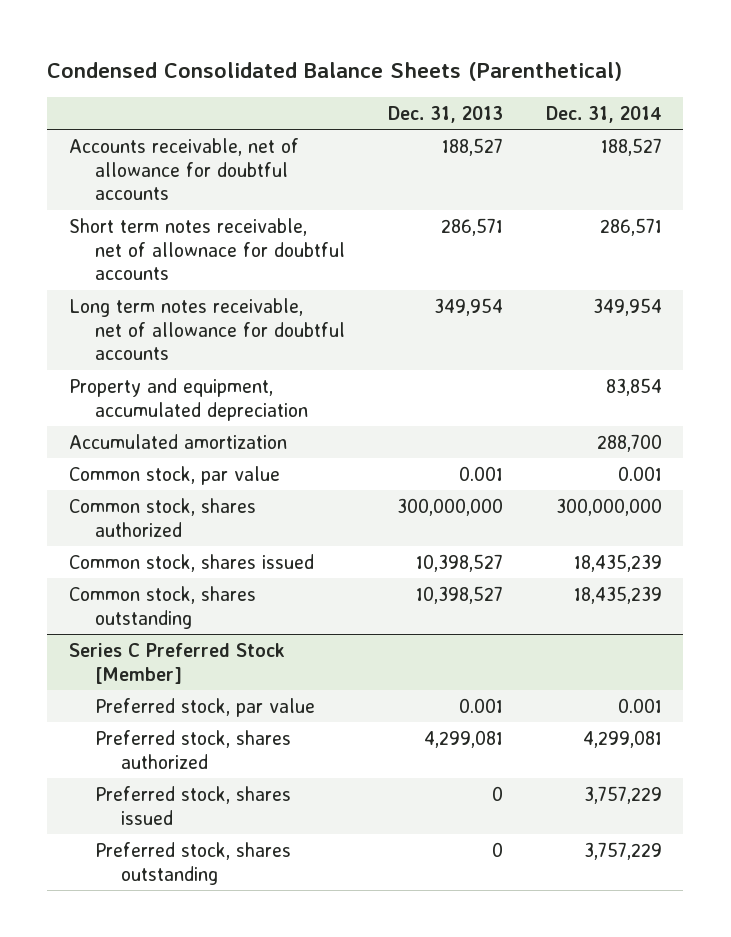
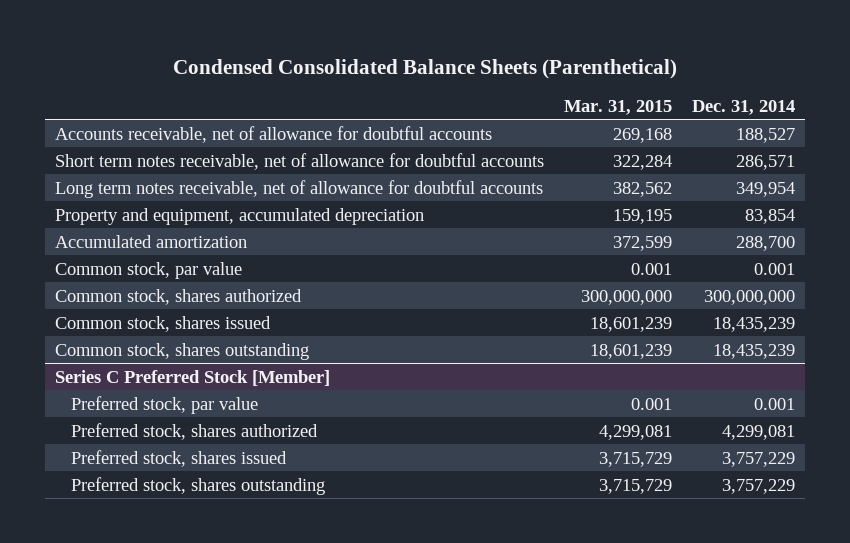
- | Dec. 31, 2013 | Dec. 31, 2014
+ | Mar. 31, 2015 | Dec. 31, 2014
- Short term notes receivable, net of allownace for doubtful accounts | 286,571 | 286,571
+ Short term notes receivable, net of allowance for doubtful accounts | 322,284 | 286,571

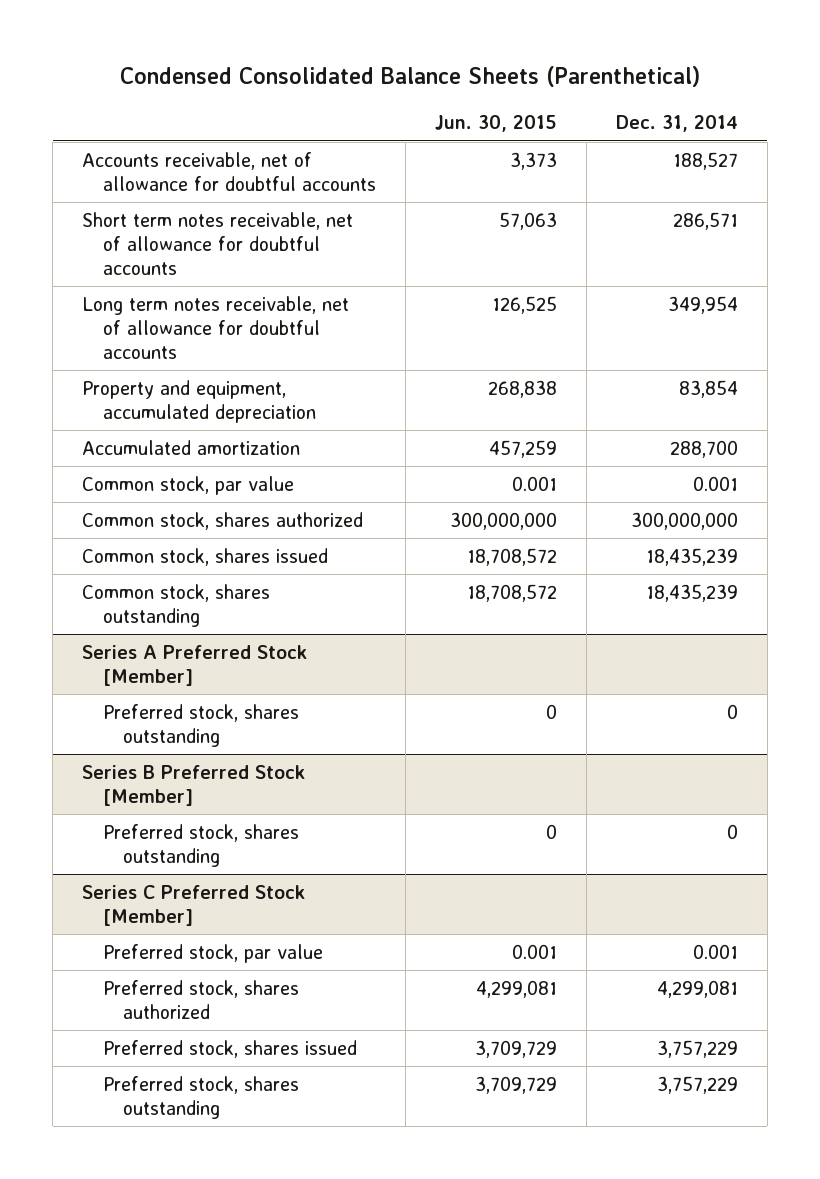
- | Mar. 31, 2015 | Dec. 31, 2014
+ | Jun. 30, 2015 | Dec. 31, 2014
+ Series A Preferred Stock [Member]
+ Preferred stock, shares outstanding | 0 | 0
+ Series B Preferred Stock [Member]
+ Preferred stock, shares outstanding | 0 | 0

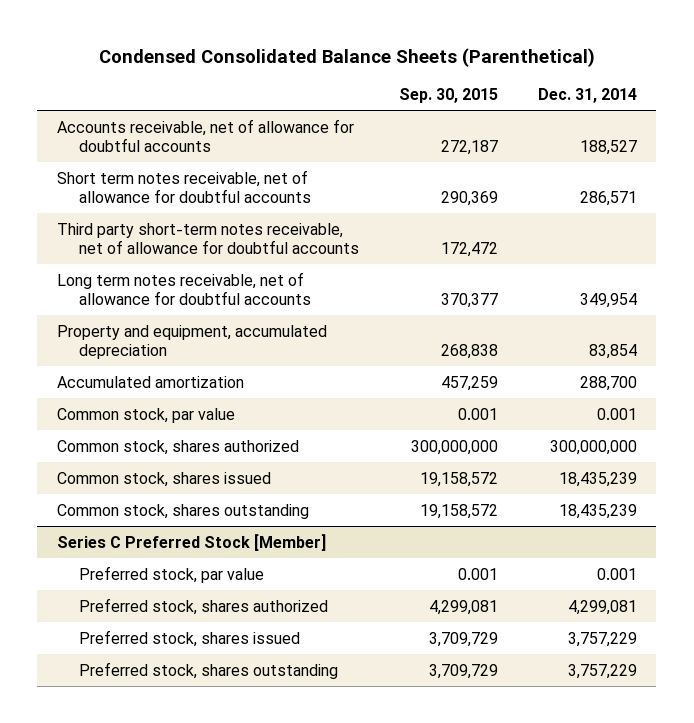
- | Jun. 30, 2015 | Dec. 31, 2014
+ | Sep. 30, 2015 | Dec. 31, 2014
+ Third party short-term notes receivable, net of allowance for doubtful accounts | 172,472 |
- Series A Preferred Stock [Member]
- Preferred stock, shares outstanding | 0 | 0
- Series B Preferred Stock [Member]
- Preferred stock, shares outstanding | 0 | 0

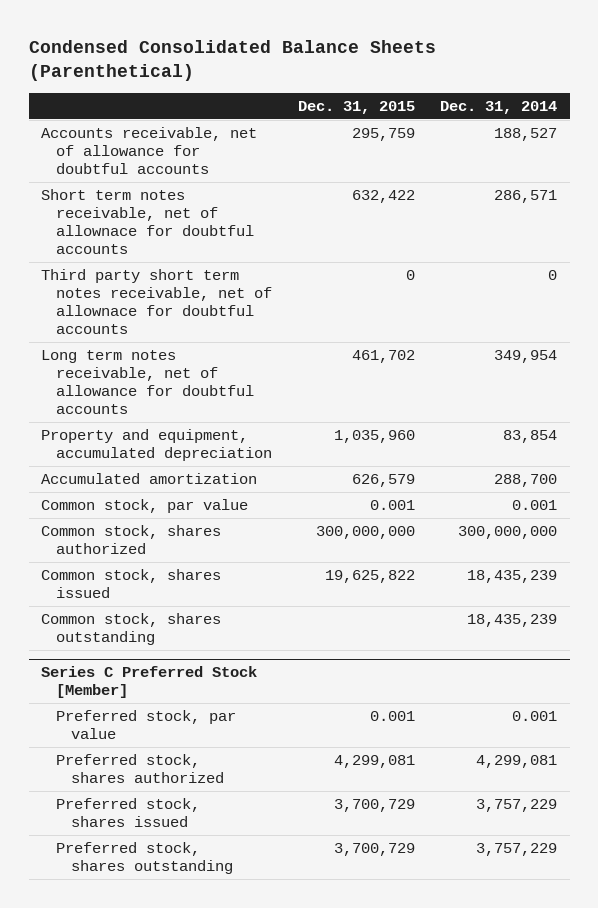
- | Sep. 30, 2015 | Dec. 31, 2014
+ | Dec. 31, 2015 | Dec. 31, 2014
- Short term notes receivable, net of allowance for doubtful accounts | 290,369 | 286,571
- Third party short-term notes receivable, net of allowance for doubtful accounts | 172,472 |
+ Short term notes receivable, net of allownace for doubtful accounts | 632,422 | 286,571
+ Third party short term notes receivable, net of allownace for doubtful accounts | 0 | 0

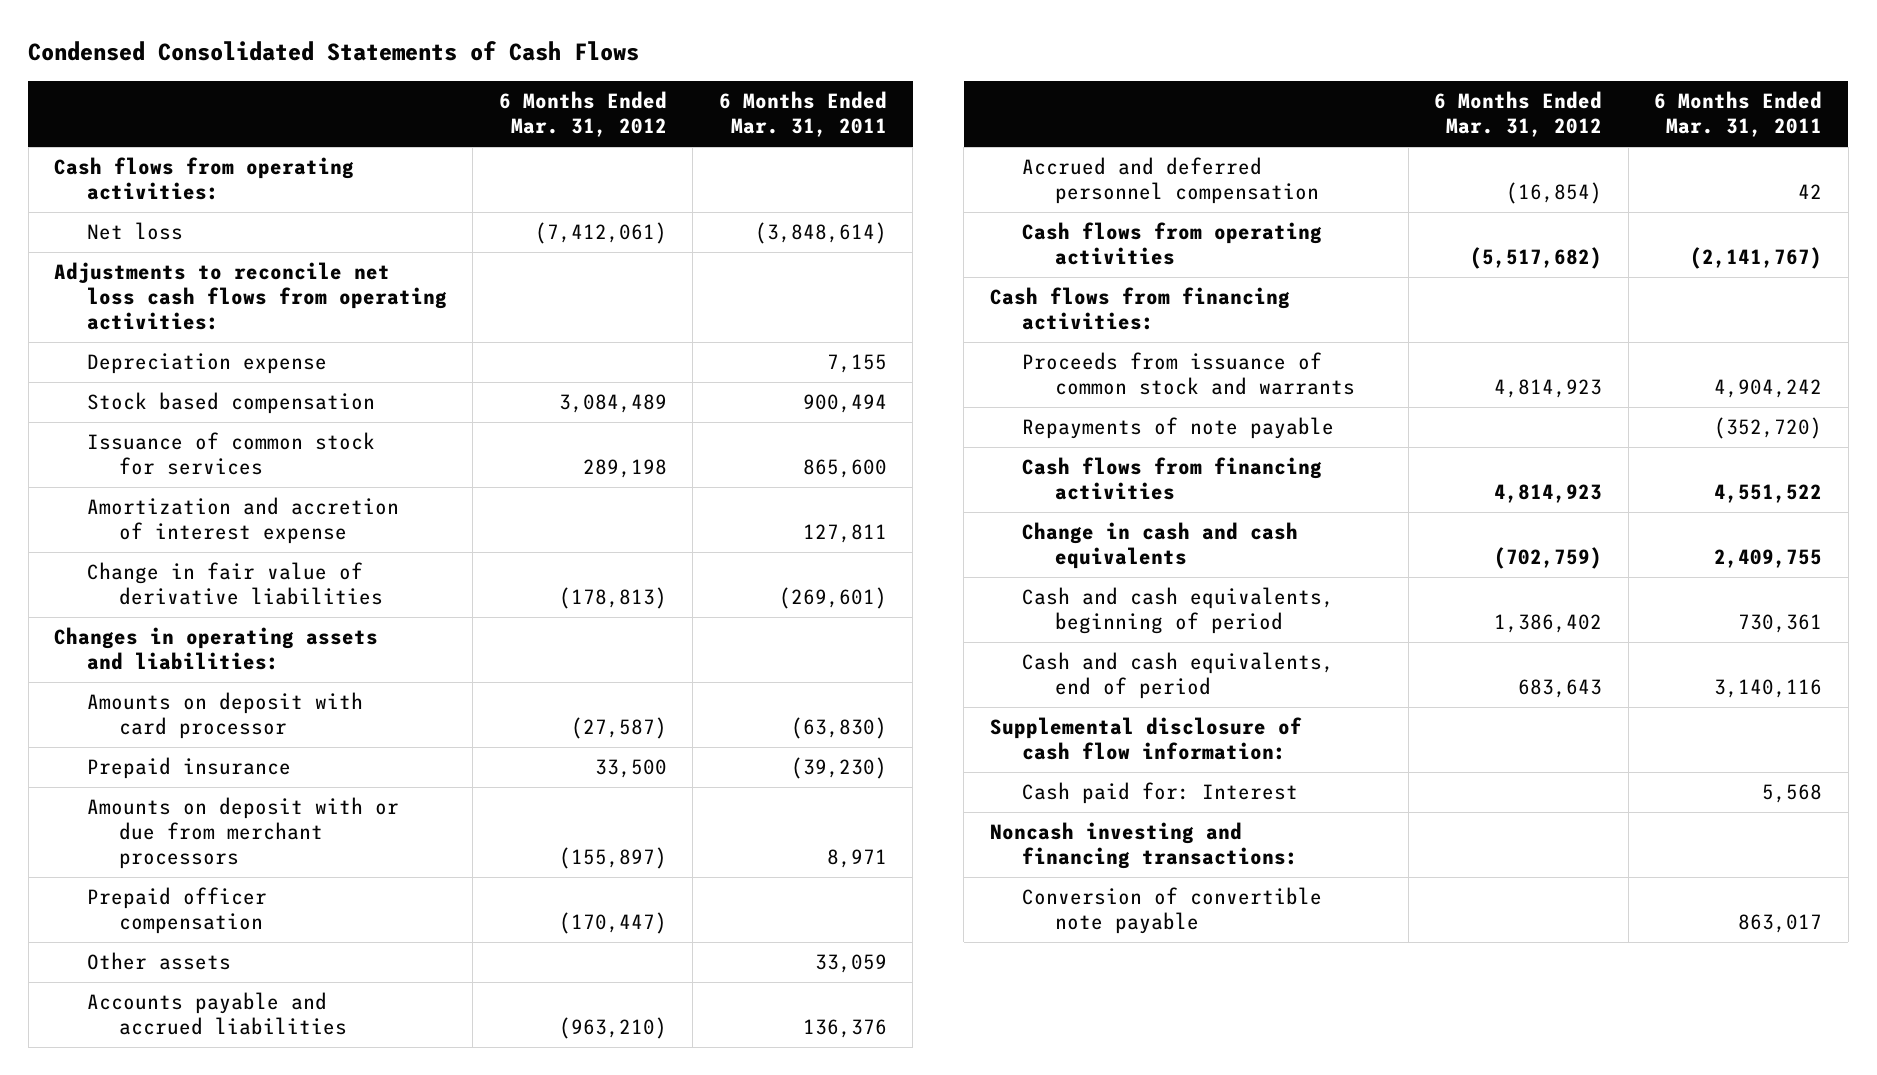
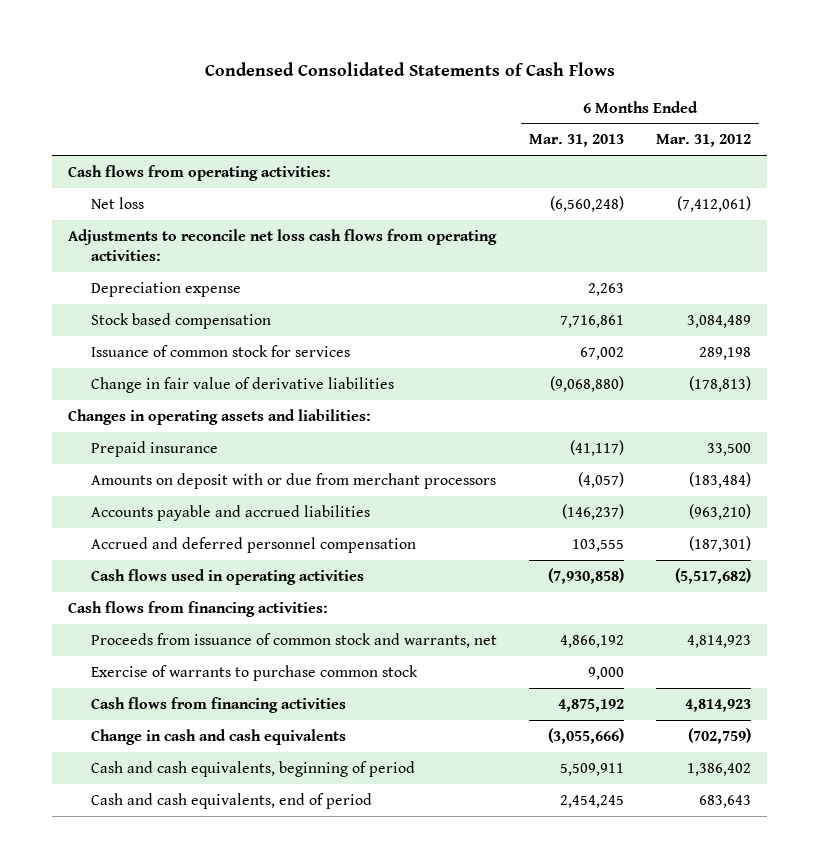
- | 6 Months Ended Mar. 31, 2012 | 6 Months Ended Mar. 31, 2011
+ | 6 Months Ended Mar. 31, 2013 | 6 Months Ended Mar. 31, 2012
- Amortization and accretion of interest expense | | 127,811
- Amounts on deposit with card processor | (27,587) | (63,830)
- Amounts on deposit with or due from merchant processors | (155,897) | 8,971
- Prepaid officer compensation | (170,447) |
- Other assets | | 33,059
+ Amounts on deposit with or due from merchant processors | (4,057) | (183,484)
- Accrued and deferred personnel compensation | (16,854) | 42
- Cash flows from operating activities | (5,517,682) | (2,141,767)
+ Accrued and deferred personnel compensation | 103,555 | (187,301)
+ Cash flows used in operating activities | (7,930,858) | (5,517,682)
- Proceeds from issuance of common stock and warrants | 4,814,923 | 4,904,242
- Repayments of note payable | | (352,720)
+ Proceeds from issuance of common stock and warrants, net | 4,866,192 | 4,814,923
+ Exercise of warrants to purchase common stock | 9,000 |
- Supplemental disclosure of cash flow information:
- Cash paid for: Interest | | 5,568
- Noncash investing and financing transactions:
- Conversion of convertible note payable | | 863,017

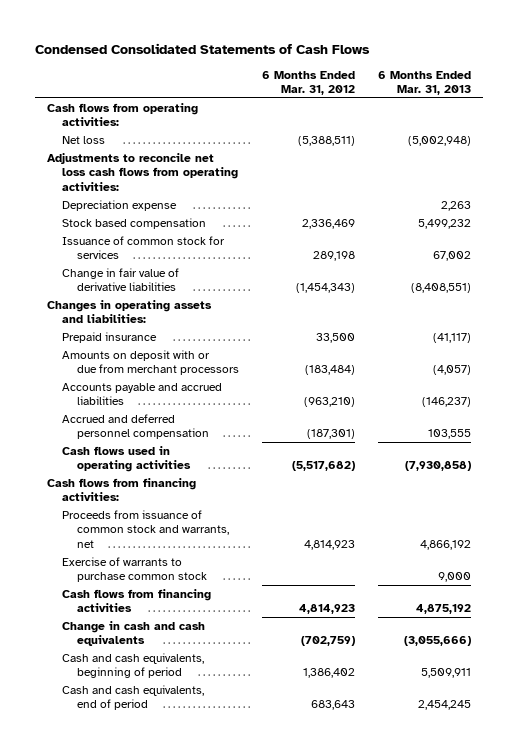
- | 6 Months Ended Mar. 31, 2013 | 6 Months Ended Mar. 31, 2012
+ | 6 Months Ended Mar. 31, 2012 | 6 Months Ended Mar. 31, 2013
- Net loss | (6,560,248) | (7,412,061)
+ Net loss | (5,388,511) | (5,002,948)
- Stock based compensation | 7,716,861 | 3,084,489
+ Stock based compensation | 2,336,469 | 5,499,232
- Change in fair value of derivative liabilities | (9,068,880) | (178,813)
+ Change in fair value of derivative liabilities | (1,454,343) | (8,408,551)

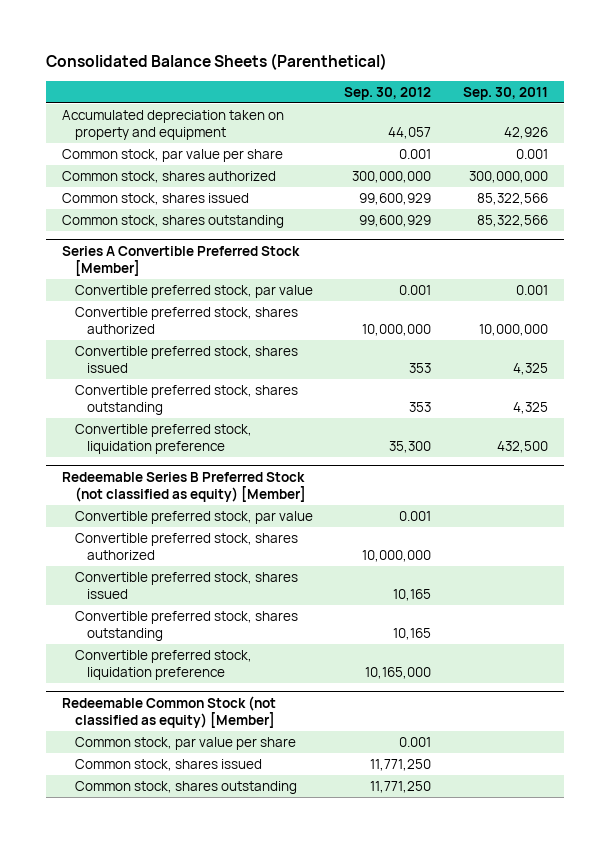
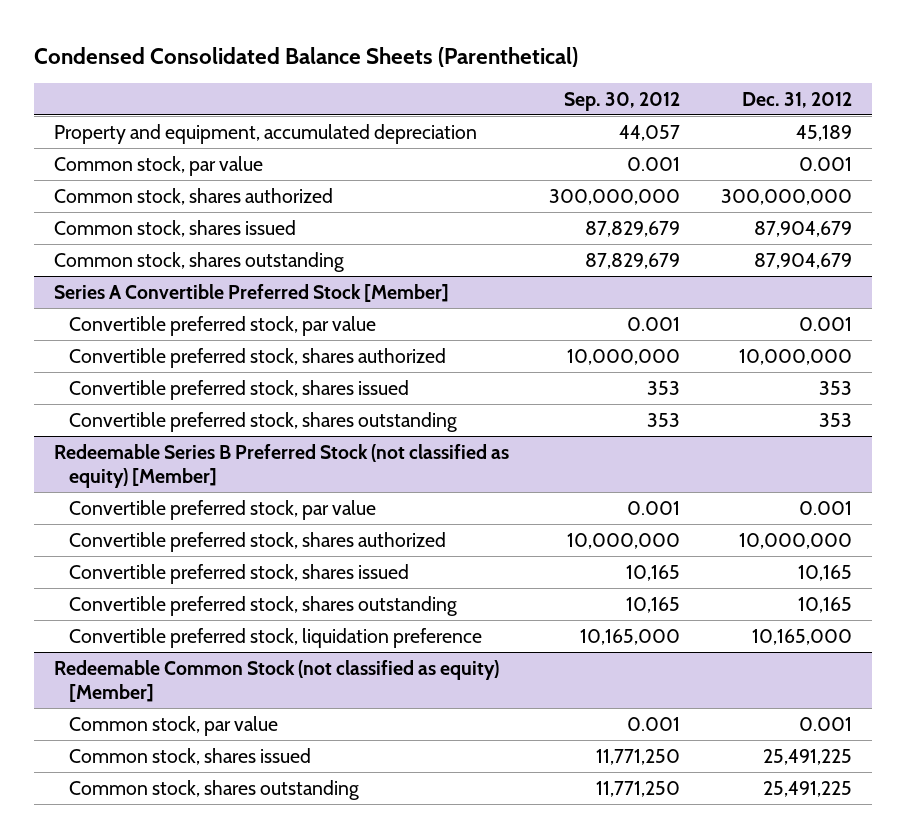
- Consolidated Balance Sheets (Parenthetical)
+ Condensed Consolidated Balance Sheets (Parenthetical)
- | Sep. 30, 2012 | Sep. 30, 2011
+ | Sep. 30, 2012 | Dec. 31, 2012
- Accumulated depreciation taken on property and equipment | 44,057 | 42,926
- Common stock, par value per share | 0.001 | 0.001
+ Property and equipment, accumulated depreciation | 44,057 | 45,189
+ Common stock, par value | 0.001 | 0.001
- Common stock, shares issued | 99,600,929 | 85,322,566
- Common stock, shares outstanding | 99,600,929 | 85,322,566
+ Common stock, shares issued | 87,829,679 | 87,904,679
+ Common stock, shares outstanding | 87,829,679 | 87,904,679
@ Series A Convertible Preferred Stock [Member]
- Convertible preferred stock, liquidation preference | 35,300 | 432,500
@ Redeemable Common Stock (not classified as equity) [Member]
- Common stock, par value per share | 0.001 |
+ Common stock, par value | 0.001 | 0.001

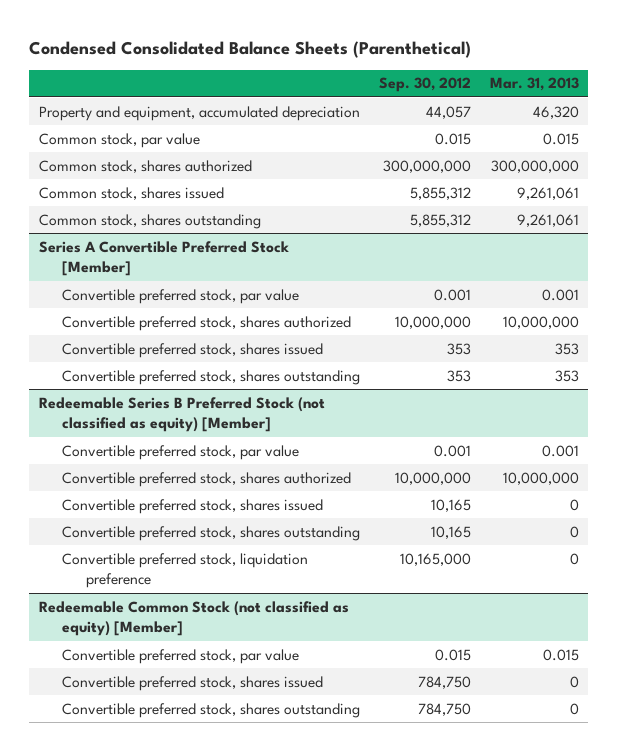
- | Sep. 30, 2012 | Dec. 31, 2012
+ | Sep. 30, 2012 | Mar. 31, 2013
- Common stock, par value | 0.001 | 0.001
+ Common stock, par value | 0.015 | 0.015
- Common stock, shares issued | 87,829,679 | 87,904,679
- Common stock, shares outstanding | 87,829,679 | 87,904,679
+ Common stock, shares issued | 5,855,312 | 9,261,061
+ Common stock, shares outstanding | 5,855,312 | 9,261,061
@ Redeemable Common Stock (not classified as equity) [Member]
- Common stock, par value | 0.001 | 0.001
- Common stock, shares issued | 11,771,250 | 25,491,225
- Common stock, shares outstanding | 11,771,250 | 25,491,225
+ Convertible preferred stock, par value | 0.015 | 0.015
+ Convertible preferred stock, shares issued | 784,750 | 0
+ Convertible preferred stock, shares outstanding | 784,750 | 0

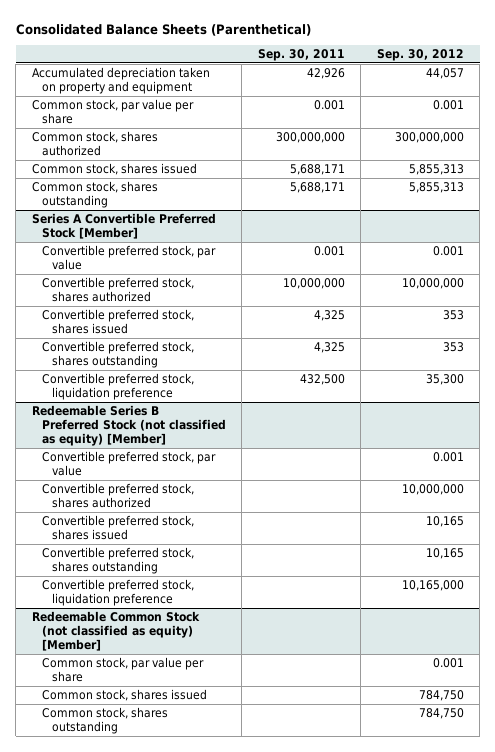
- Condensed Consolidated Balance Sheets (Parenthetical)
+ Consolidated Balance Sheets (Parenthetical)
- | Sep. 30, 2012 | Mar. 31, 2013
+ | Sep. 30, 2011 | Sep. 30, 2012
- Property and equipment, accumulated depreciation | 44,057 | 46,320
- Common stock, par value | 0.015 | 0.015
+ Accumulated depreciation taken on property and equipment | 42,926 | 44,057
+ Common stock, par value per share | 0.001 | 0.001
- Common stock, shares issued | 5,855,312 | 9,261,061
- Common stock, shares outstanding | 5,855,312 | 9,261,061
+ Common stock, shares issued | 5,688,171 | 5,855,313
+ Common stock, shares outstanding | 5,688,171 | 5,855,313
@ Series A Convertible Preferred Stock [Member]
+ Convertible preferred stock, liquidation preference | 432,500 | 35,300
@ Redeemable Common Stock (not classified as equity) [Member]
- Convertible preferred stock, par value | 0.015 | 0.015
- Convertible preferred stock, shares issued | 784,750 | 0
- Convertible preferred stock, shares outstanding | 784,750 | 0
+ Common stock, par value per share | | 0.001
+ Common stock, shares issued | | 784,750
+ Common stock, shares outstanding | | 784,750

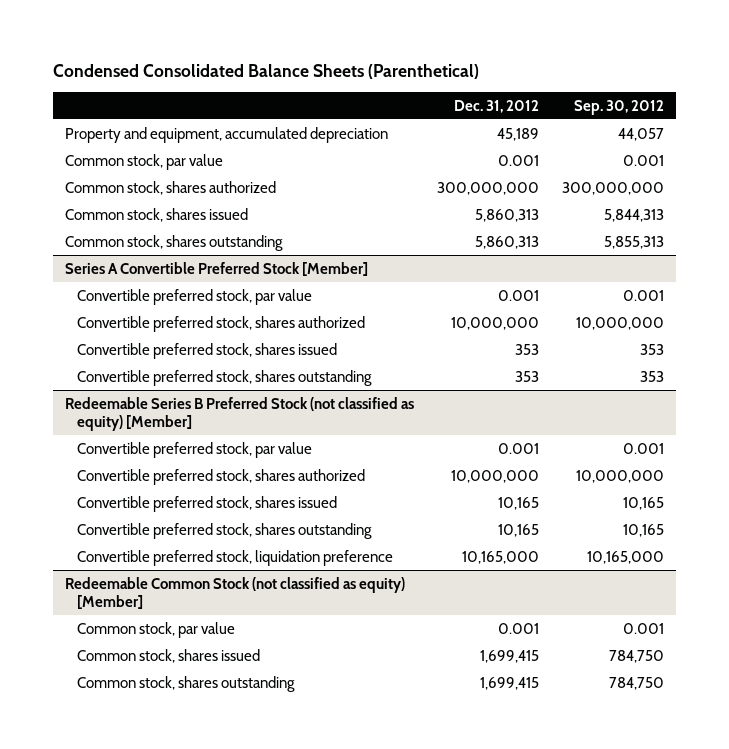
- Consolidated Balance Sheets (Parenthetical)
+ Condensed Consolidated Balance Sheets (Parenthetical)
- | Sep. 30, 2011 | Sep. 30, 2012
+ | Dec. 31, 2012 | Sep. 30, 2012
- Accumulated depreciation taken on property and equipment | 42,926 | 44,057
- Common stock, par value per share | 0.001 | 0.001
+ Property and equipment, accumulated depreciation | 45,189 | 44,057
+ Common stock, par value | 0.001 | 0.001
- Common stock, shares issued | 5,688,171 | 5,855,313
+ Common stock, shares issued | 5,860,313 | 5,844,313
@ Series A Convertible Preferred Stock [Member]
- Convertible preferred stock, liquidation preference | 432,500 | 35,300
@ Redeemable Common Stock (not classified as equity) [Member]
- Common stock, par value per share | | 0.001
+ Common stock, par value | 0.001 | 0.001

